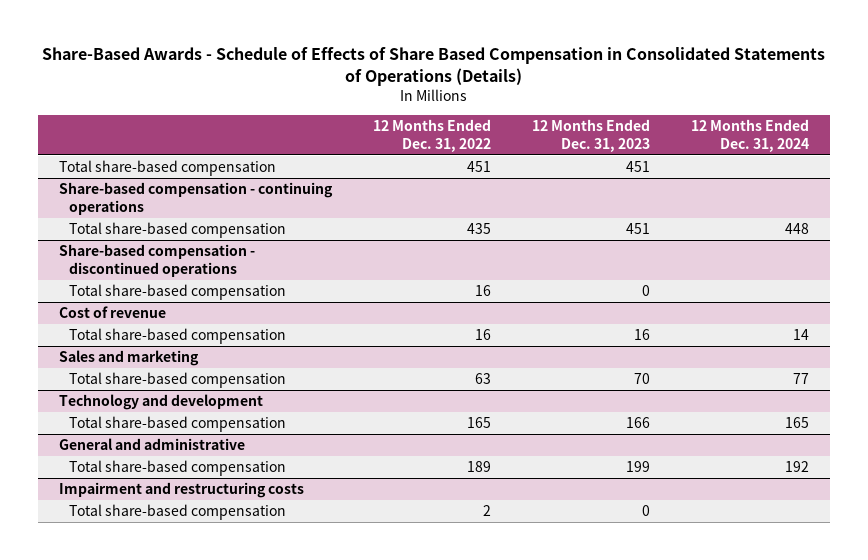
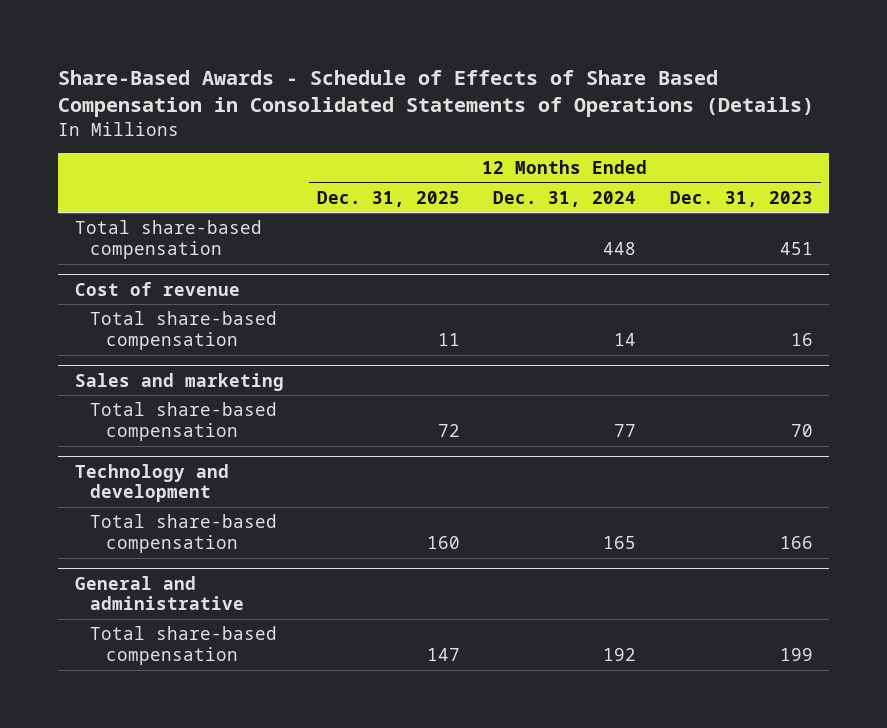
- | 12 Months Ended Dec. 31, 2022 | 12 Months Ended Dec. 31, 2023 | 12 Months Ended Dec. 31, 2024
+ | 12 Months Ended Dec. 31, 2025 | 12 Months Ended Dec. 31, 2024 | 12 Months Ended Dec. 31, 2023
- Total share-based compensation | 451 | 451 |
- Share-based compensation - continuing operations
- Share-based compensation - discontinued operations
- Total share-based compensation | 16 | 0 |
- Impairment and restructuring costs
- Total share-based compensation | 2 | 0 |

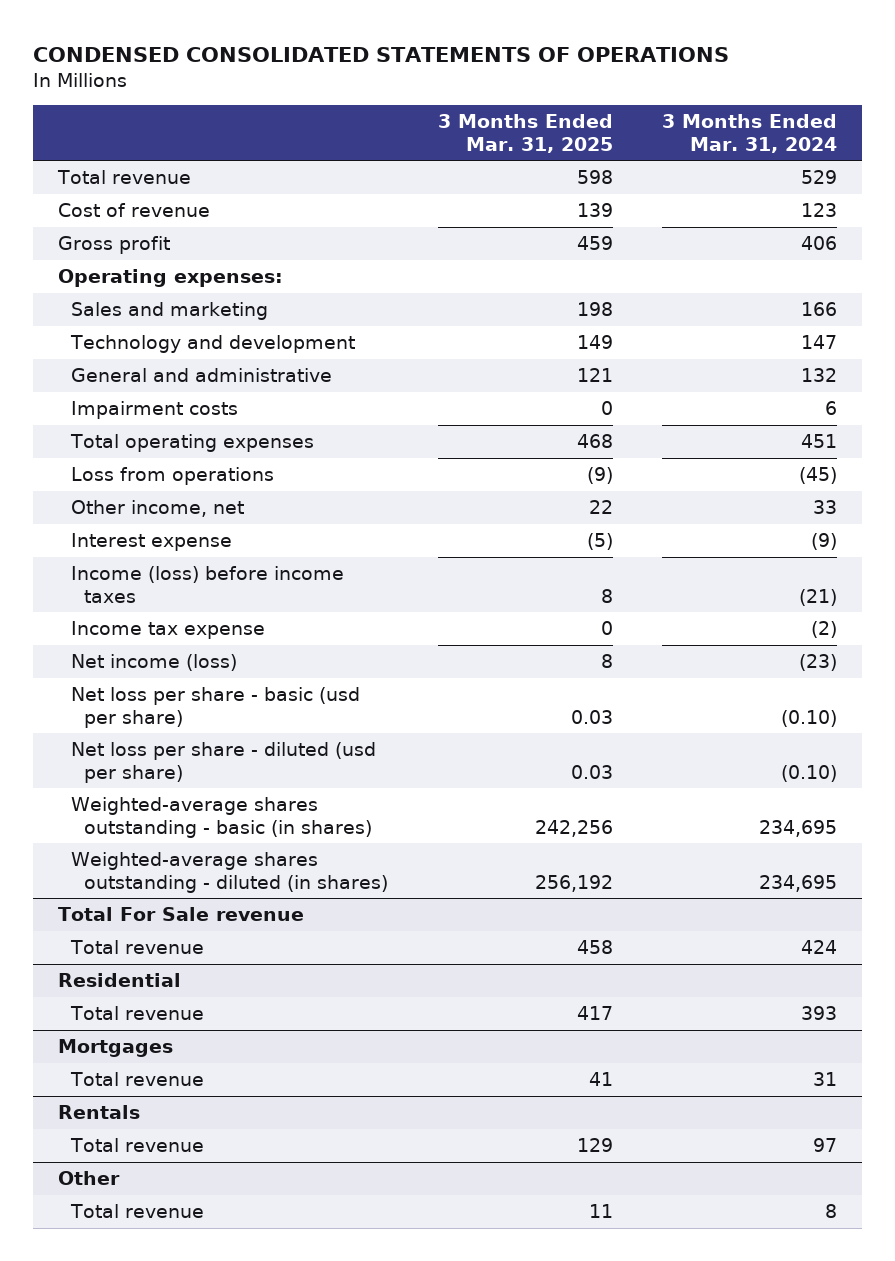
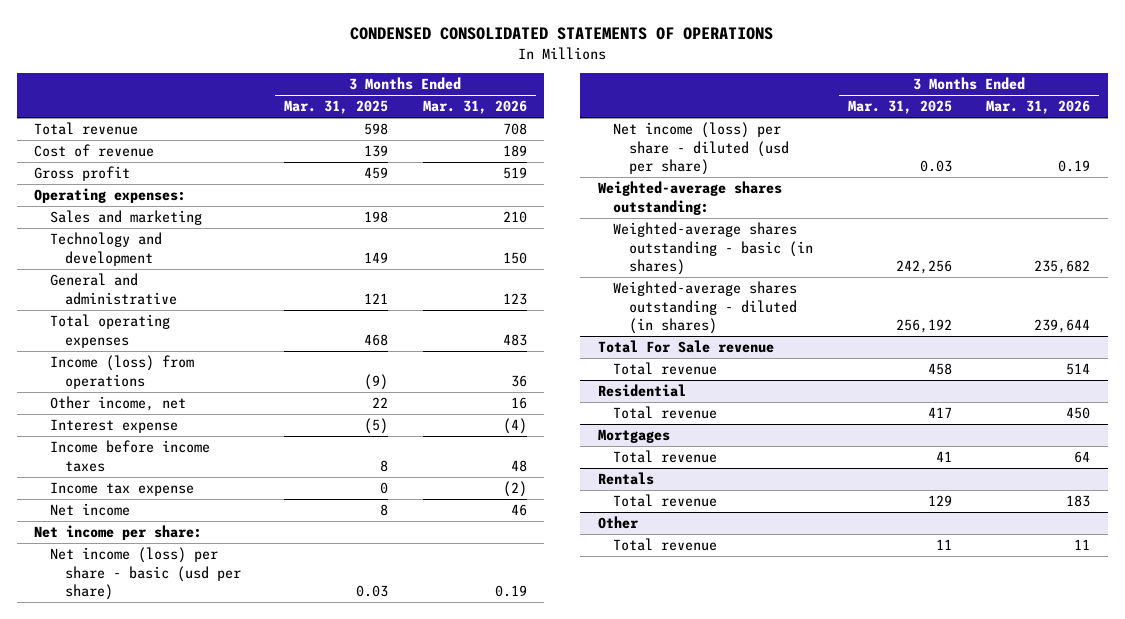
- | 3 Months Ended Mar. 31, 2025 | 3 Months Ended Mar. 31, 2024
+ | 3 Months Ended Mar. 31, 2025 | 3 Months Ended Mar. 31, 2026
- Impairment costs | 0 | 6
- Loss from operations | (9) | (45)
+ Income (loss) from operations | (9) | 36
- Income (loss) before income taxes | 8 | (21)
+ Income before income taxes | 8 | 48
- Net income (loss) | 8 | (23)
- Net loss per share - basic (usd per share) | 0.03 | (0.10)
- Net loss per share - diluted (usd per share) | 0.03 | (0.10)
+ Net income | 8 | 46
+ Net income per share:
+ Net income (loss) per share - basic (usd per share) | 0.03 | 0.19
+ Net income (loss) per share - diluted (usd per share) | 0.03 | 0.19
+ Weighted-average shares outstanding:

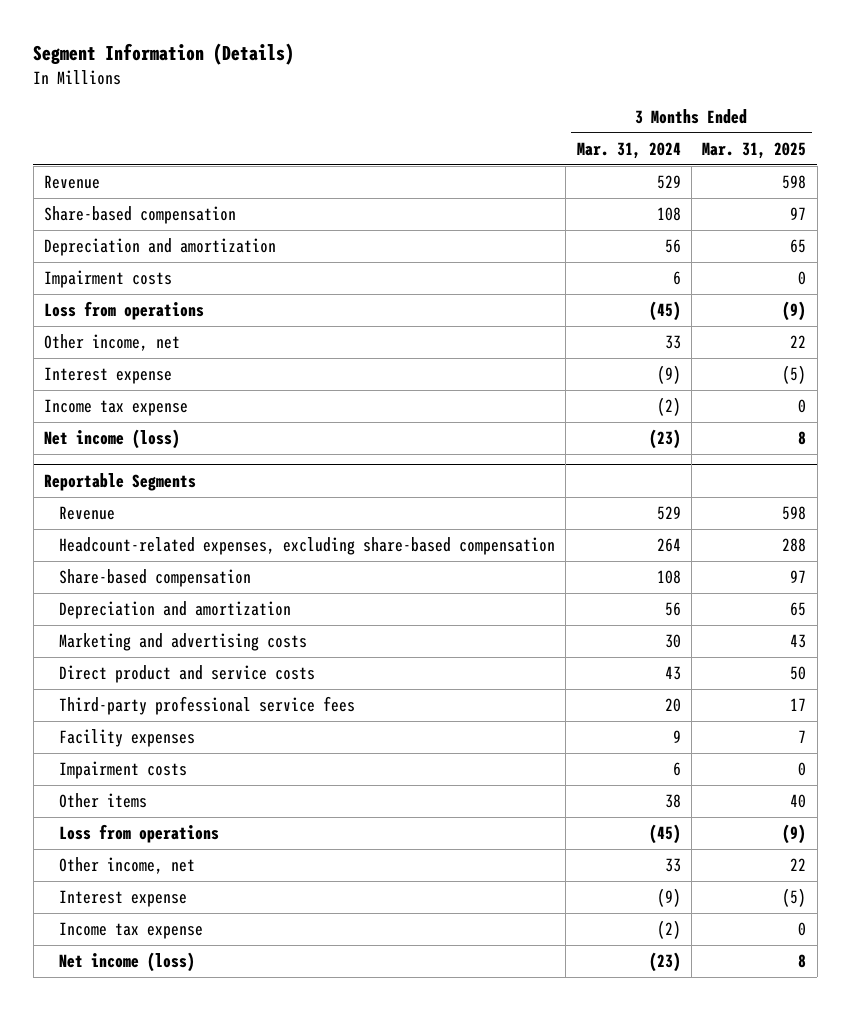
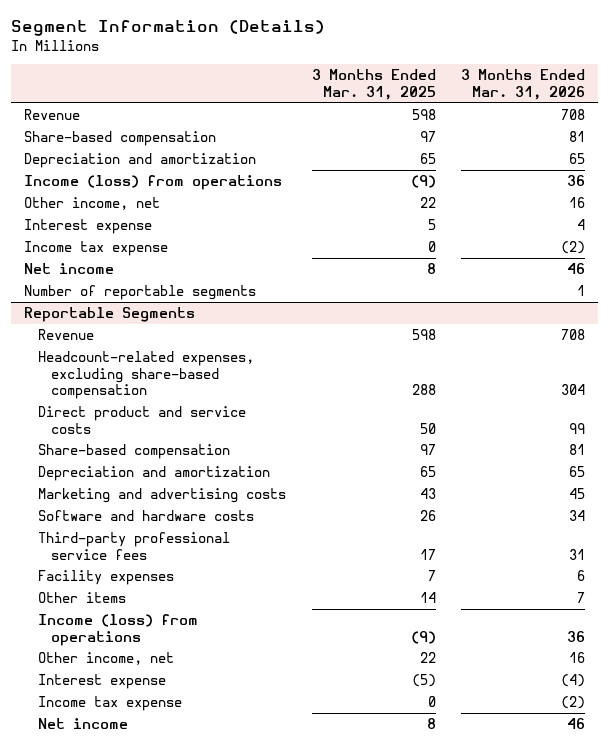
- | 3 Months Ended Mar. 31, 2024 | 3 Months Ended Mar. 31, 2025
+ | 3 Months Ended Mar. 31, 2025 | 3 Months Ended Mar. 31, 2026
- Impairment costs | 6 | 0
- Loss from operations | (45) | (9)
+ Income (loss) from operations | (9) | 36
- Interest expense | (9) | (5)
+ Interest expense | 5 | 4
- Net income (loss) | (23) | 8
+ Net income | 8 | 46
+ Number of reportable segments | | 1
@ Reportable Segments
moved up: Direct product and service costs | 50 | 99
+ Software and hardware costs | 26 | 34
- Impairment costs | 6 | 0
- Other items | 38 | 40
- Loss from operations | (45) | (9)
+ Other items | 14 | 7
+ Income (loss) from operations | (9) | 36
- Net income (loss) | (23) | 8
+ Net income | 8 | 46

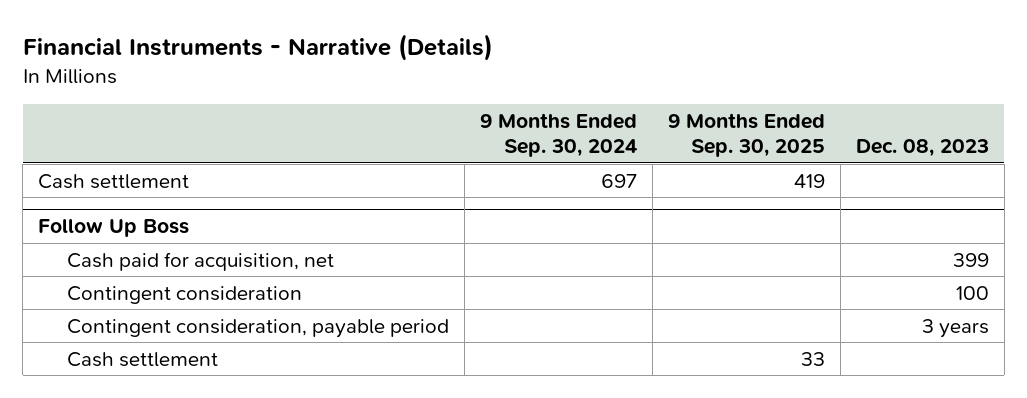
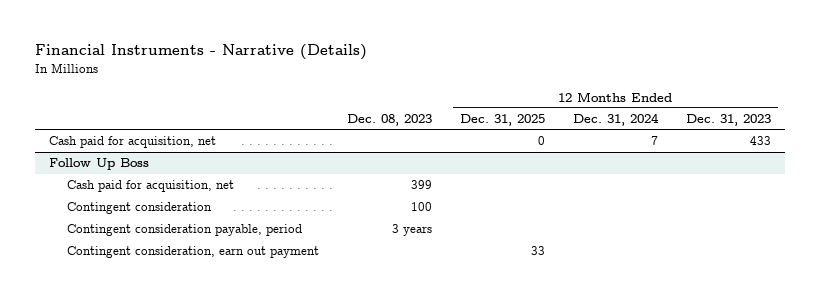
- | 9 Months Ended Sep. 30, 2024 | 9 Months Ended Sep. 30, 2025 | Dec. 08, 2023
+ | Dec. 08, 2023 | 12 Months Ended Dec. 31, 2025 | 12 Months Ended Dec. 31, 2024 | 12 Months Ended Dec. 31, 2023
- Cash settlement | 697 | 419 |
+ Cash paid for acquisition, net | | 0 | 7 | 433
@ Follow Up Boss
- Contingent consideration, payable period | | | 3 years
- Cash settlement | | 33 |
+ Contingent consideration payable, period | 3 years | | |
+ Contingent consideration, earn out payment | | 33 | |

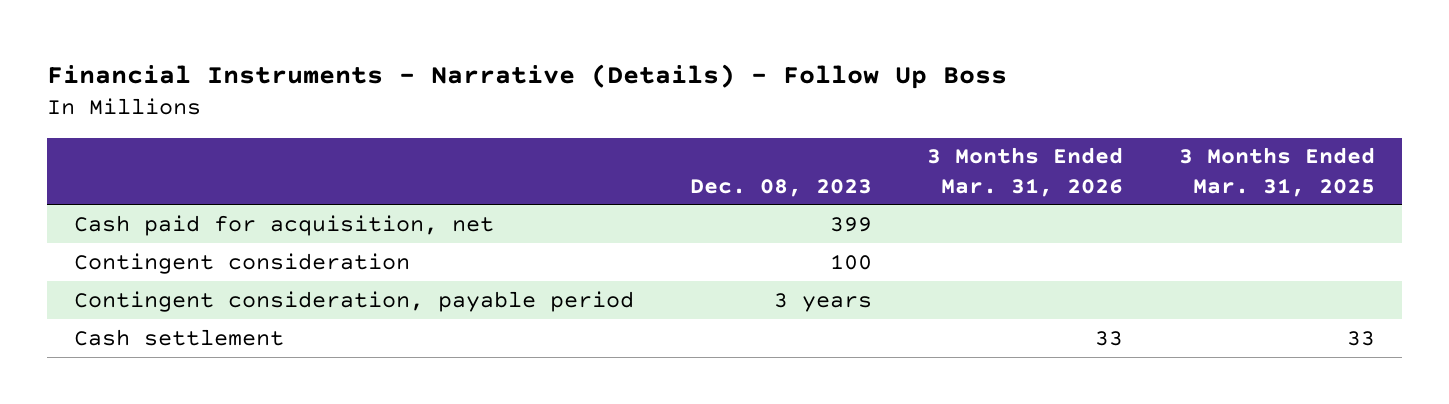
- Financial Instruments - Narrative (Details)
+ Financial Instruments - Narrative (Details) - Follow Up Boss
- | Dec. 08, 2023 | 12 Months Ended Dec. 31, 2025 | 12 Months Ended Dec. 31, 2024 | 12 Months Ended Dec. 31, 2023
+ | Dec. 08, 2023 | 3 Months Ended Mar. 31, 2026 | 3 Months Ended Mar. 31, 2025
- Cash paid for acquisition, net | | 0 | 7 | 433
- Follow Up Boss
- Contingent consideration payable, period | 3 years | | |
- Contingent consideration, earn out payment | | 33 | |
+ Contingent consideration, payable period | 3 years | |
+ Cash settlement | | 33 | 33

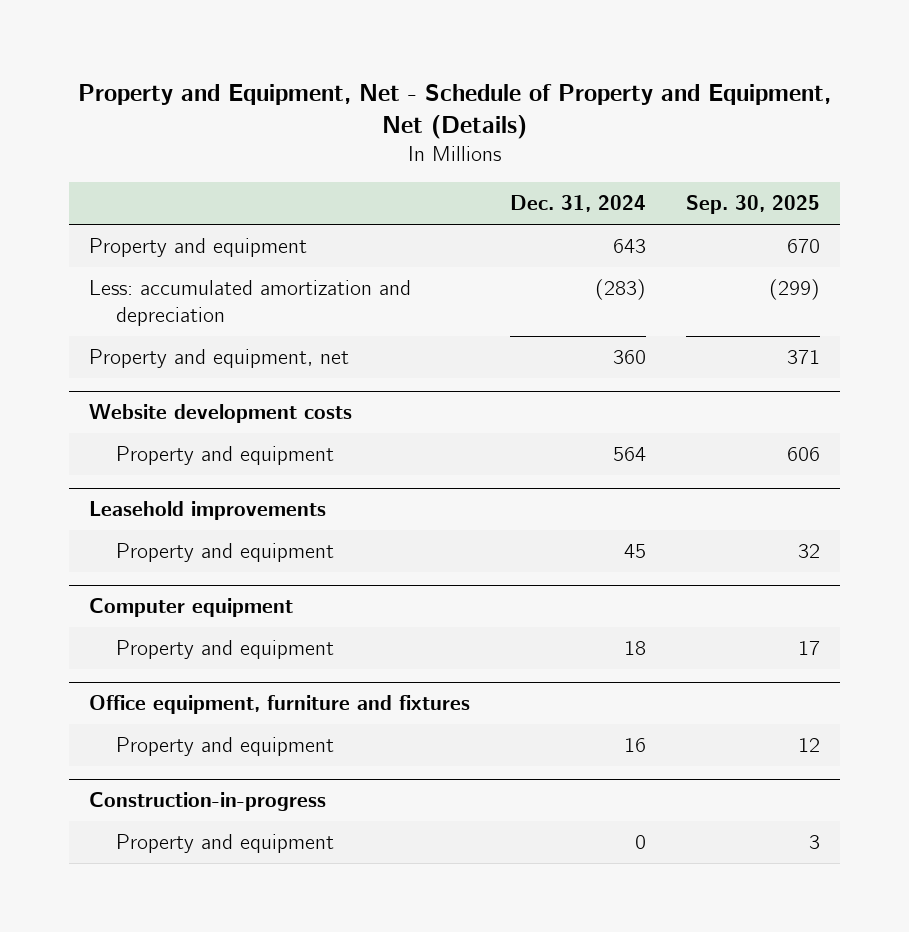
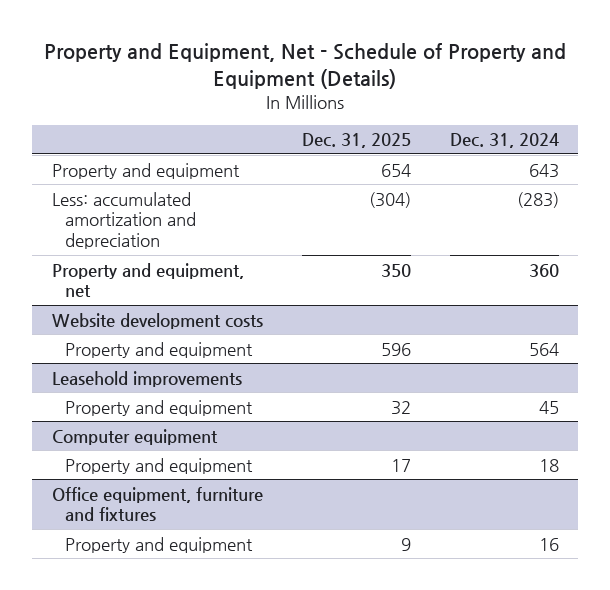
- Property and Equipment, Net - Schedule of Property and Equipment, Net (Details)
+ Property and Equipment, Net - Schedule of Property and Equipment (Details)
- | Dec. 31, 2024 | Sep. 30, 2025
+ | Dec. 31, 2025 | Dec. 31, 2024
- Construction-in-progress
- Property and equipment | 0 | 3

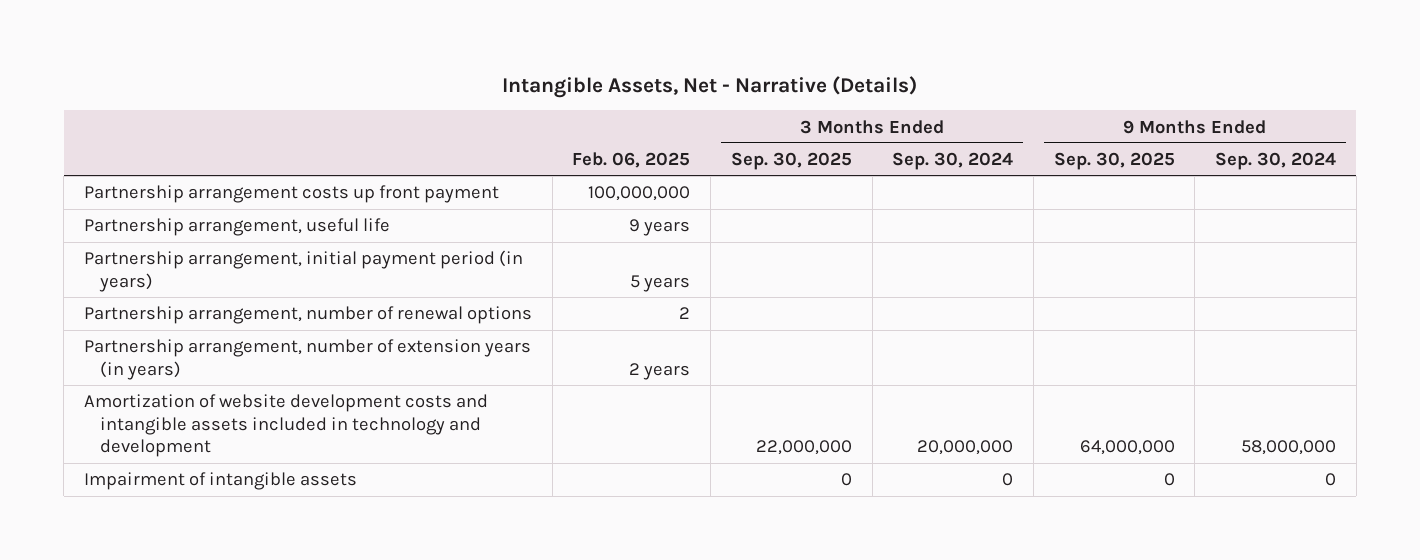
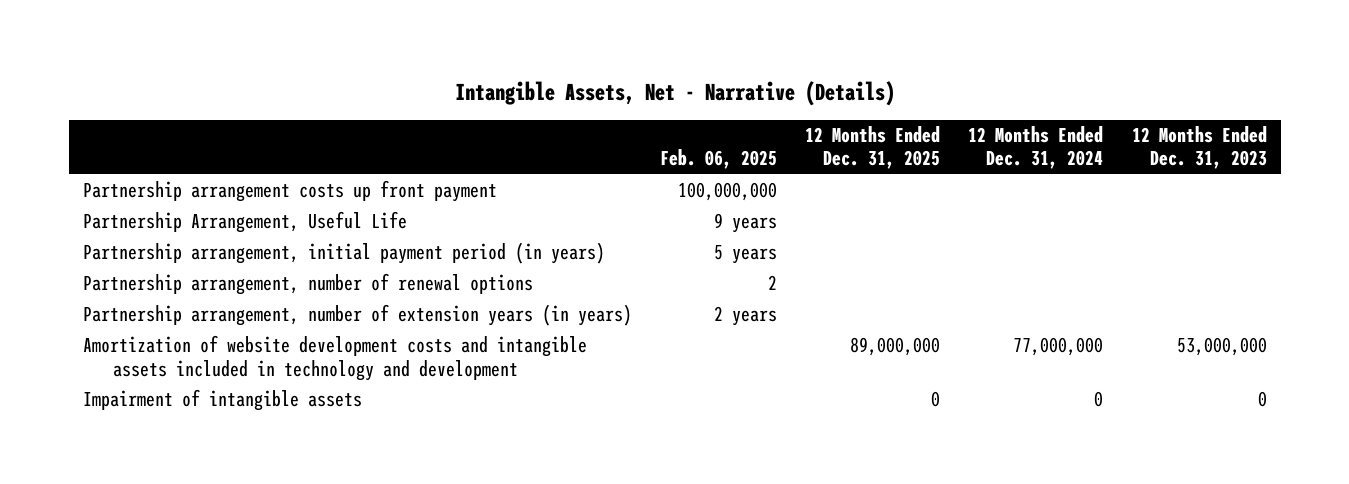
- | Feb. 06, 2025 | 3 Months Ended Sep. 30, 2025 | 3 Months Ended Sep. 30, 2024 | 9 Months Ended Sep. 30, 2025 | 9 Months Ended Sep. 30, 2024
+ | Feb. 06, 2025 | 12 Months Ended Dec. 31, 2025 | 12 Months Ended Dec. 31, 2024 | 12 Months Ended Dec. 31, 2023
- Partnership arrangement, useful life | 9 years | | | |
+ Partnership Arrangement, Useful Life | 9 years | | |

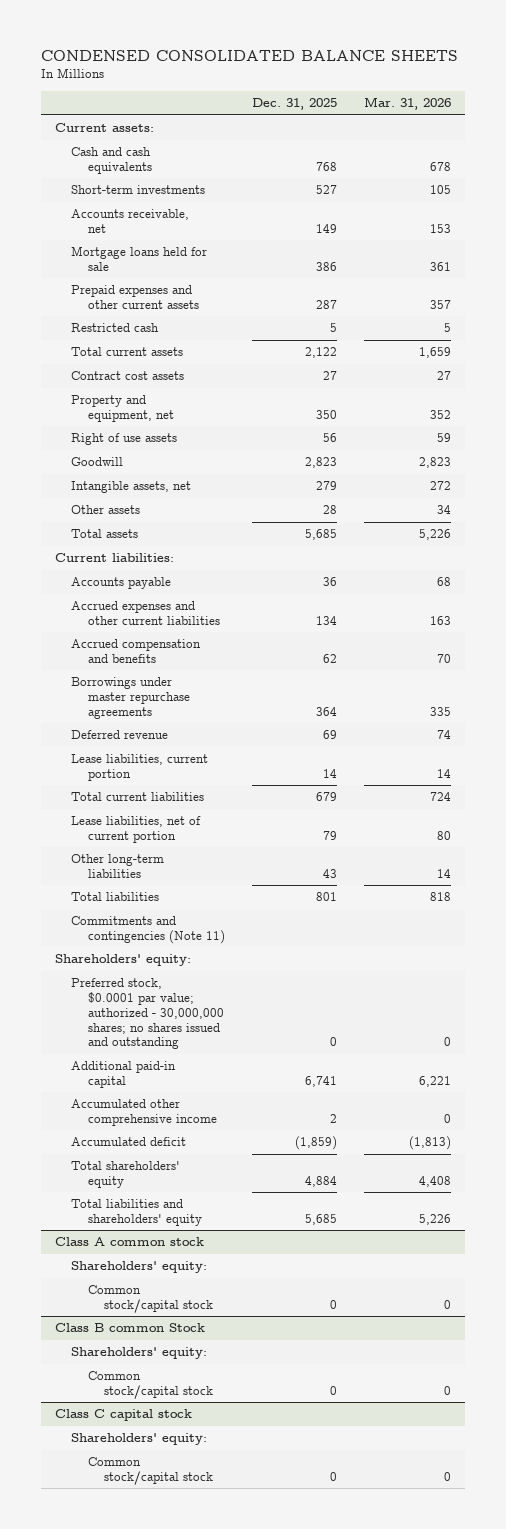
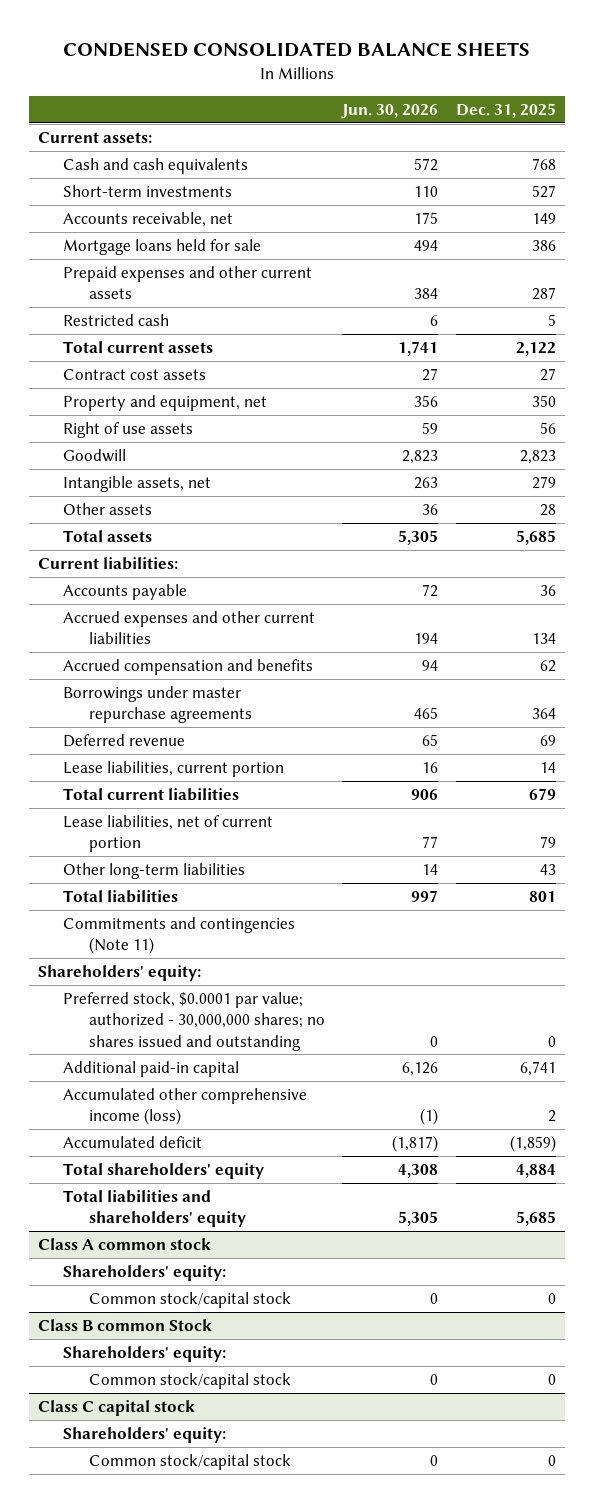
- | Dec. 31, 2025 | Mar. 31, 2026
+ | Jun. 30, 2026 | Dec. 31, 2025
- Accumulated other comprehensive income | 2 | 0
+ Accumulated other comprehensive income (loss) | (1) | 2

